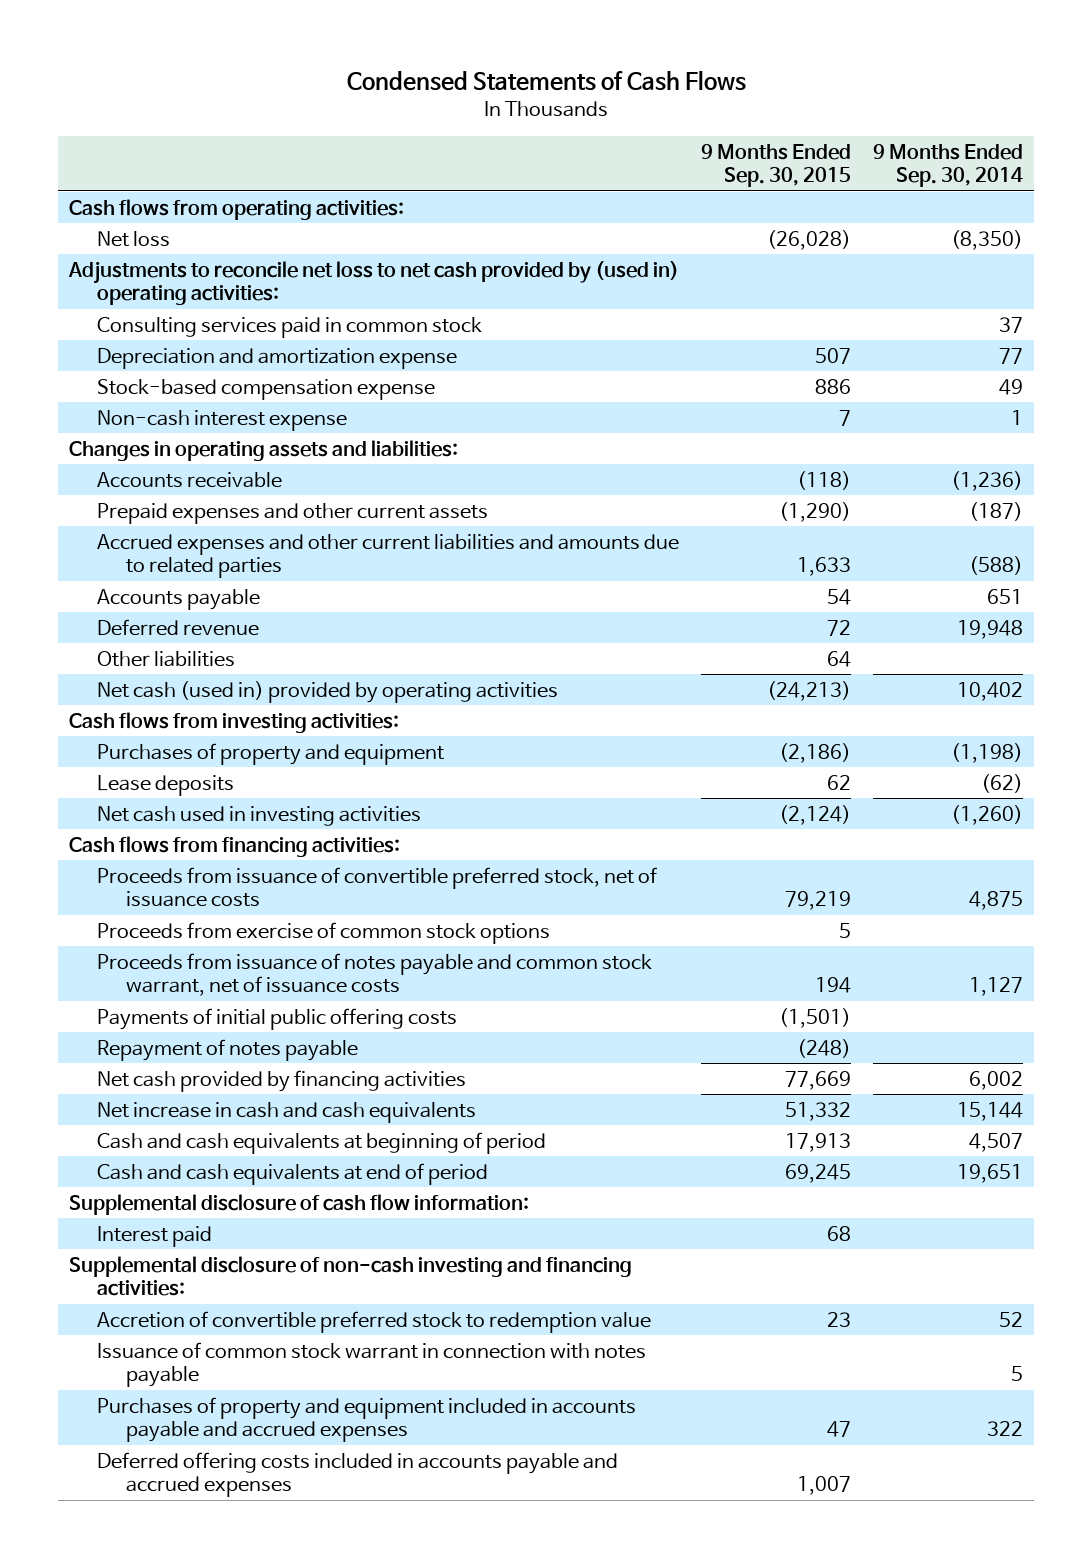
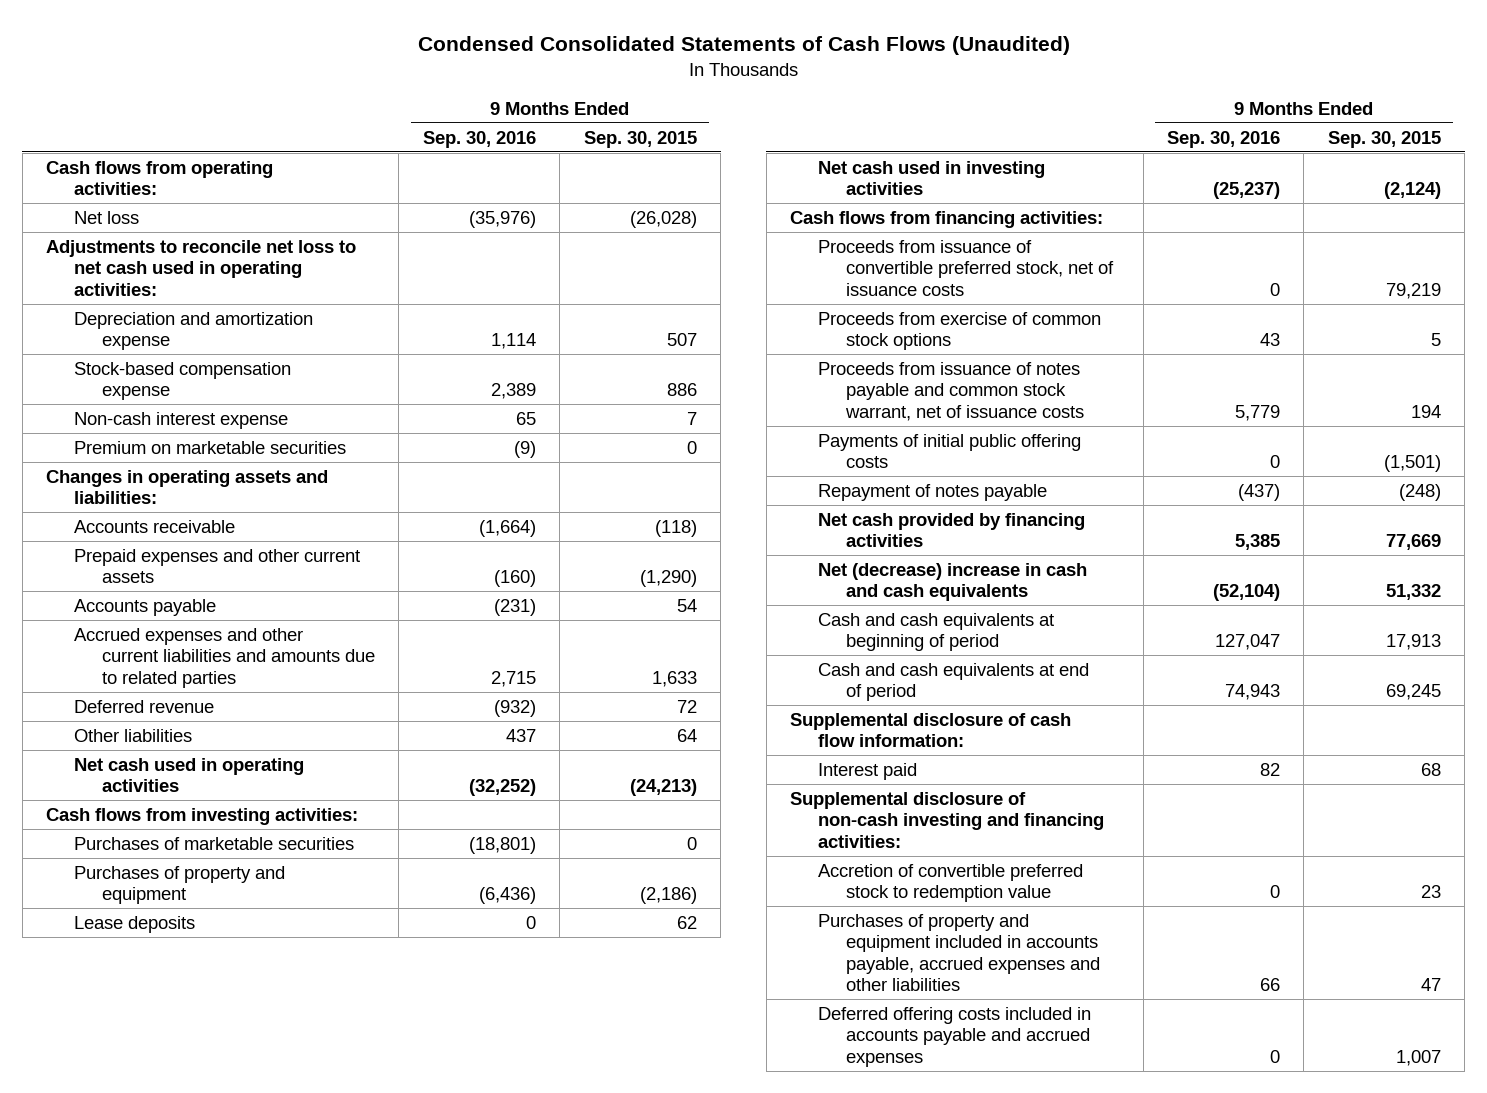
- Condensed Statements of Cash Flows
+ Condensed Consolidated Statements of Cash Flows (Unaudited)
- | 9 Months Ended Sep. 30, 2015 | 9 Months Ended Sep. 30, 2014
+ | 9 Months Ended Sep. 30, 2016 | 9 Months Ended Sep. 30, 2015
- Adjustments to reconcile net loss to net cash provided by (used in) operating activities:
- Consulting services paid in common stock | | 37
+ Adjustments to reconcile net loss to net cash used in operating activities:
+ Premium on marketable securities | (9) | 0
moved down: Accrued expenses and other current liabilities and amounts due to related parties | 2,715 | 1,633
- Net cash (used in) provided by operating activities | (24,213) | 10,402
+ Net cash used in operating activities | (32,252) | (24,213)
+ Purchases of marketable securities | (18,801) | 0
- Net increase in cash and cash equivalents | 51,332 | 15,144
+ Net (decrease) increase in cash and cash equivalents | (52,104) | 51,332
- Issuance of common stock warrant in connection with notes payable | | 5
- Purchases of property and equipment included in accounts payable and accrued expenses | 47 | 322
+ Purchases of property and equipment included in accounts payable, accrued expenses and other liabilities | 66 | 47

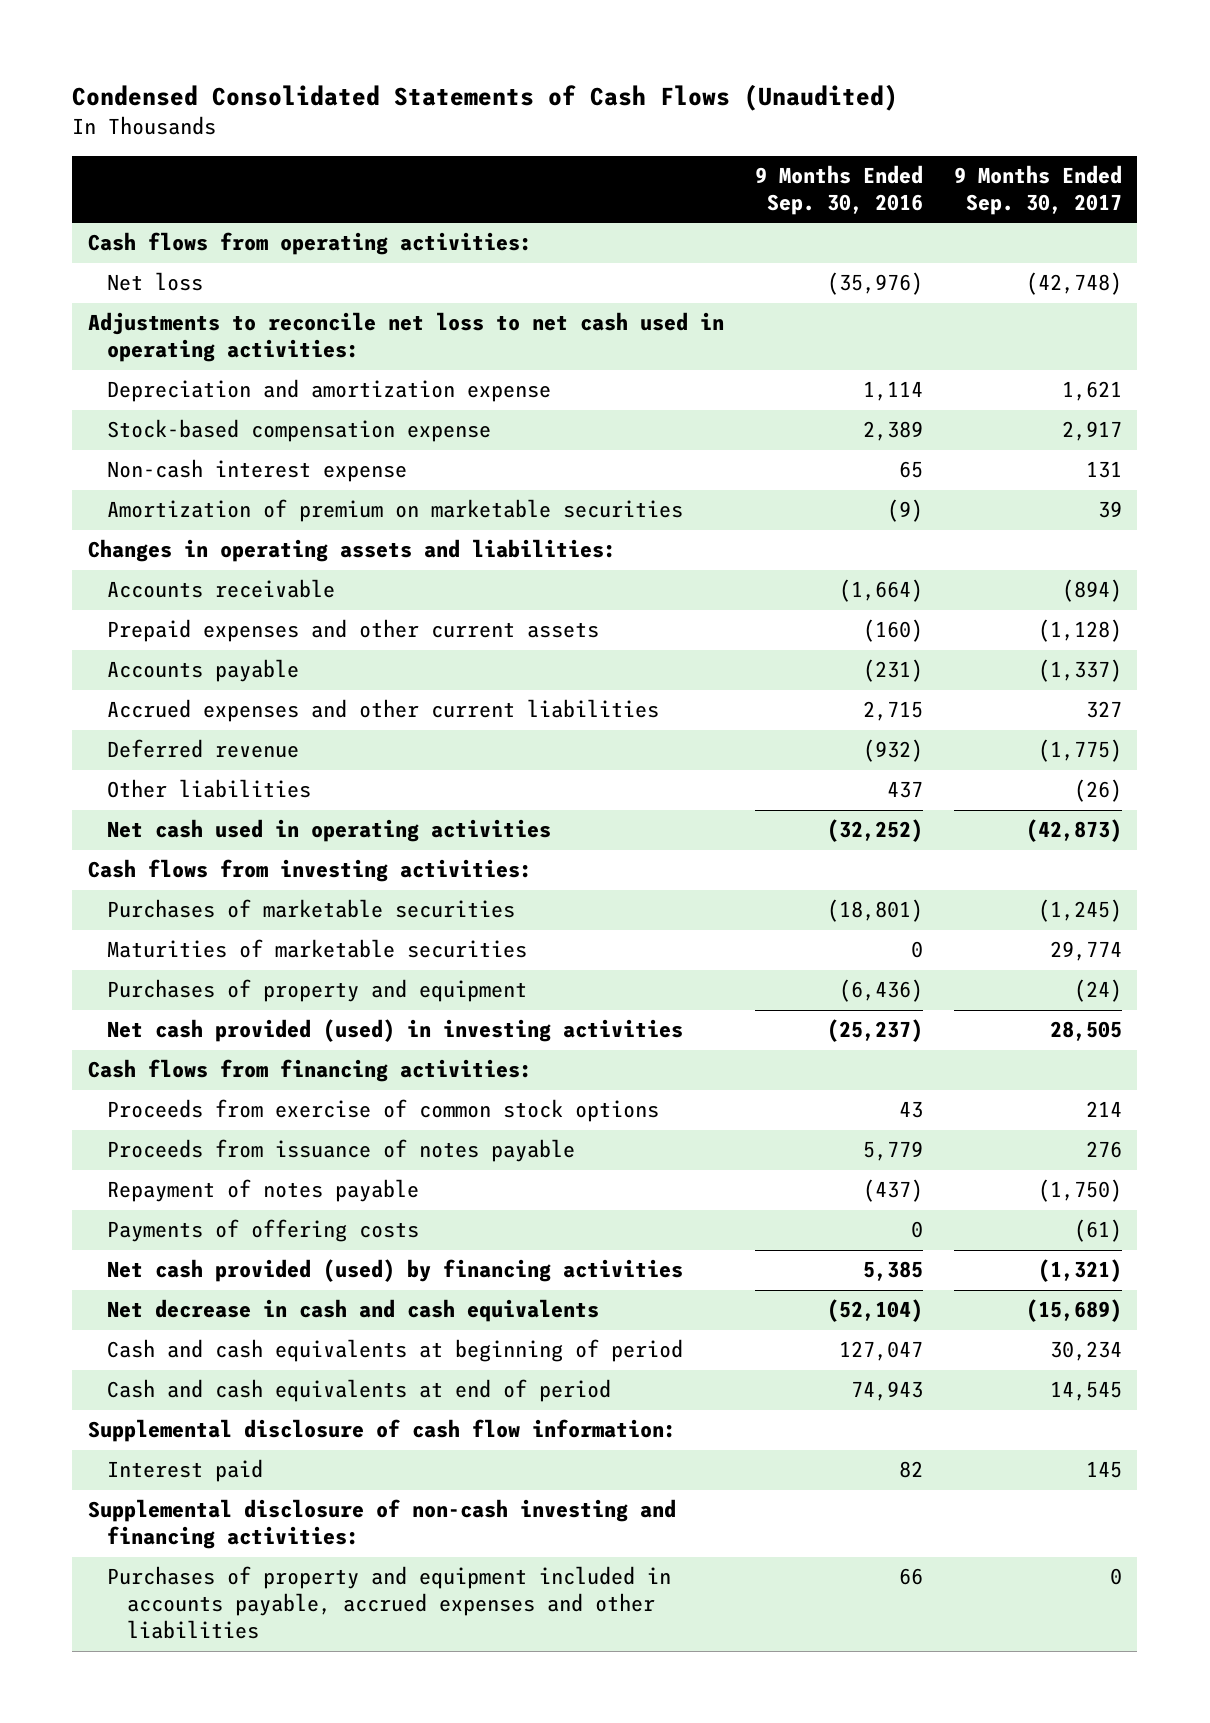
- | 9 Months Ended Sep. 30, 2016 | 9 Months Ended Sep. 30, 2015
+ | 9 Months Ended Sep. 30, 2016 | 9 Months Ended Sep. 30, 2017
- Premium on marketable securities | (9) | 0
+ Amortization of premium on marketable securities | (9) | 39
- Accrued expenses and other current liabilities and amounts due to related parties | 2,715 | 1,633
+ Accrued expenses and other current liabilities | 2,715 | 327
+ Maturities of marketable securities | 0 | 29,774
- Lease deposits | 0 | 62
- Net cash used in investing activities | (25,237) | (2,124)
+ Net cash provided (used) in investing activities | (25,237) | 28,505
- Proceeds from issuance of convertible preferred stock, net of issuance costs | 0 | 79,219
- Proceeds from issuance of notes payable and common stock warrant, net of issuance costs | 5,779 | 194
- Payments of initial public offering costs | 0 | (1,501)
+ Proceeds from issuance of notes payable | 5,779 | 276
- Net cash provided by financing activities | 5,385 | 77,669
- Net (decrease) increase in cash and cash equivalents | (52,104) | 51,332
+ Payments of offering costs | 0 | (61)
+ Net cash provided (used) by financing activities | 5,385 | (1,321)
+ Net decrease in cash and cash equivalents | (52,104) | (15,689)
- Accretion of convertible preferred stock to redemption value | 0 | 23
- Deferred offering costs included in accounts payable and accrued expenses | 0 | 1,007

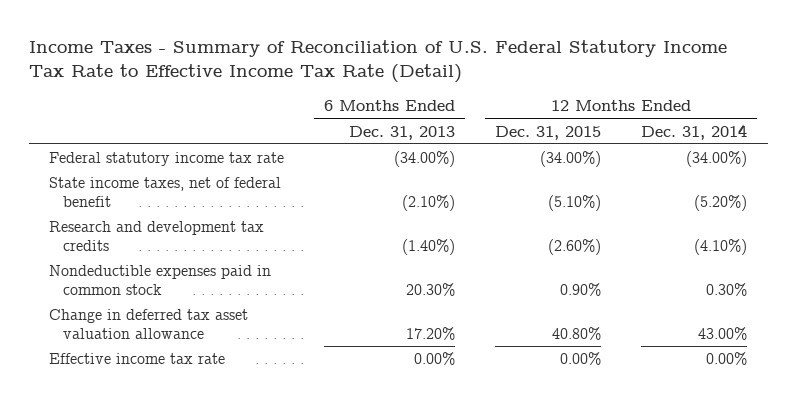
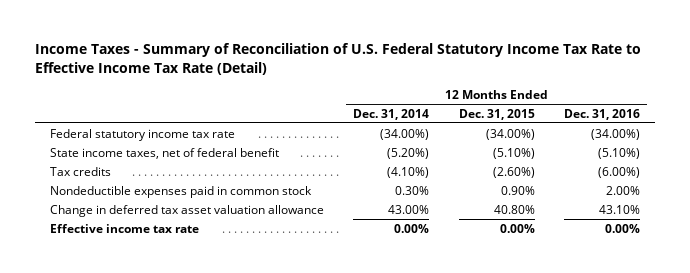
- | 6 Months Ended Dec. 31, 2013 | 12 Months Ended Dec. 31, 2015 | 12 Months Ended Dec. 31, 2014
+ | 12 Months Ended Dec. 31, 2014 | 12 Months Ended Dec. 31, 2015 | 12 Months Ended Dec. 31, 2016
- Research and development tax credits | (1.40%) | (2.60%) | (4.10%)
+ Tax credits | (4.10%) | (2.60%) | (6.00%)

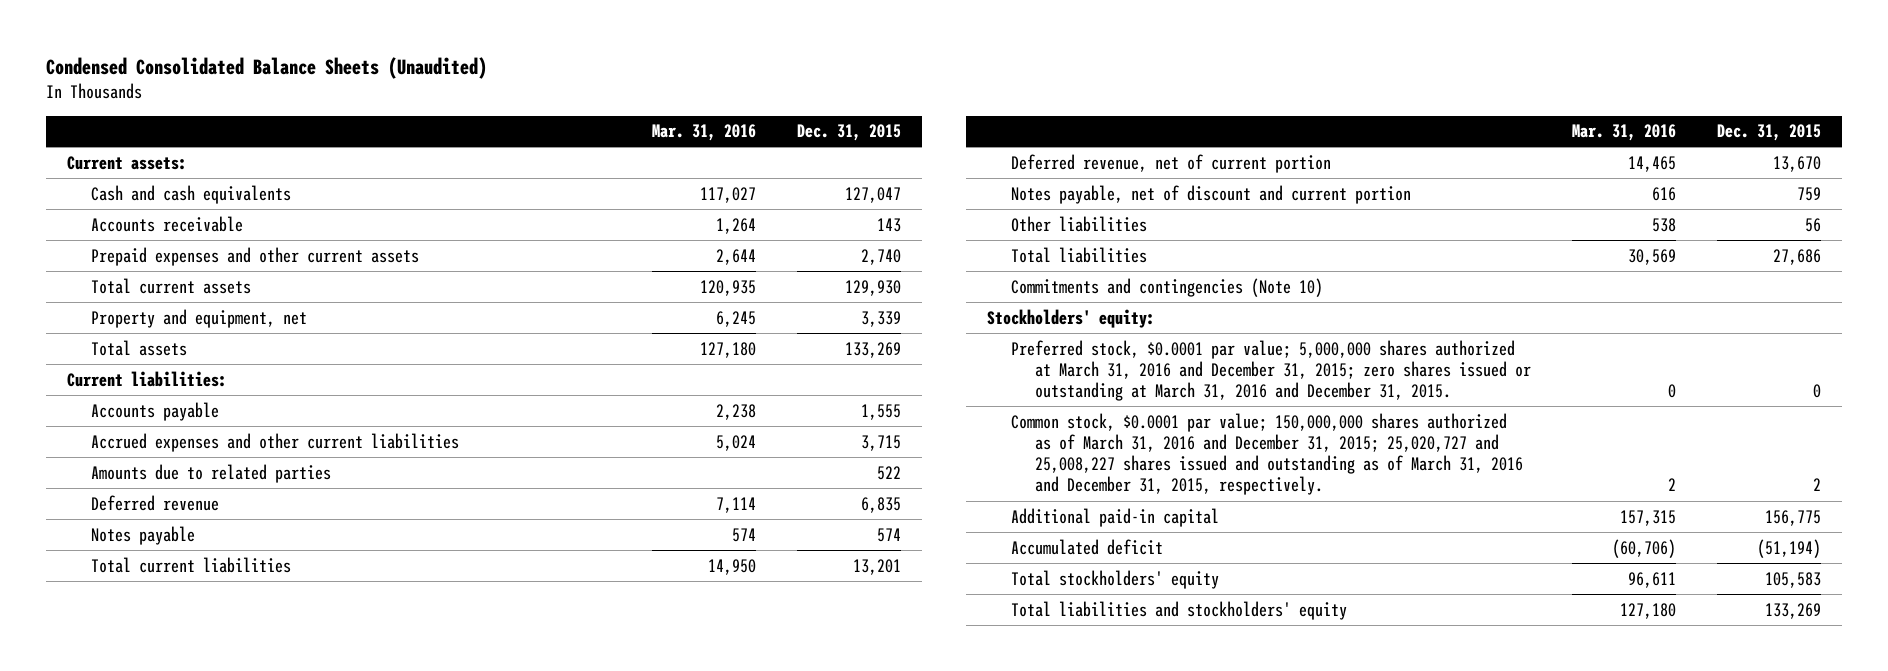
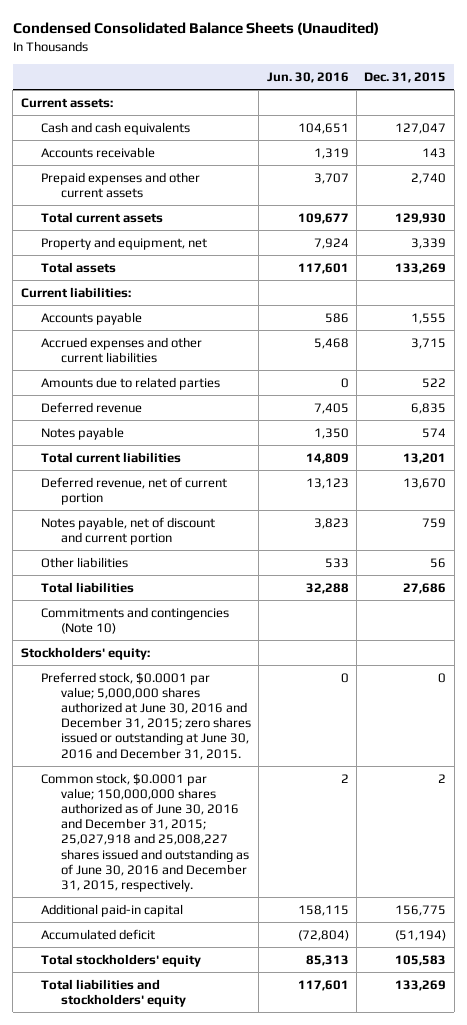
- | Mar. 31, 2016 | Dec. 31, 2015
+ | Jun. 30, 2016 | Dec. 31, 2015
- Preferred stock, $0.0001 par value; 5,000,000 shares authorized at March 31, 2016 and December 31, 2015; zero shares issued or outstanding at March 31, 2016 and December 31, 2015. | 0 | 0
- Common stock, $0.0001 par value; 150,000,000 shares authorized as of March 31, 2016 and December 31, 2015; 25,020,727 and 25,008,227 shares issued and outstanding as of March 31, 2016 and December 31, 2015, respectively. | 2 | 2
+ Preferred stock, $0.0001 par value; 5,000,000 shares authorized at June 30, 2016 and December 31, 2015; zero shares issued or outstanding at June 30, 2016 and December 31, 2015. | 0 | 0
+ Common stock, $0.0001 par value; 150,000,000 shares authorized as of June 30, 2016 and December 31, 2015; 25,027,918 and 25,008,227 shares issued and outstanding as of June 30, 2016 and December 31, 2015, respectively. | 2 | 2

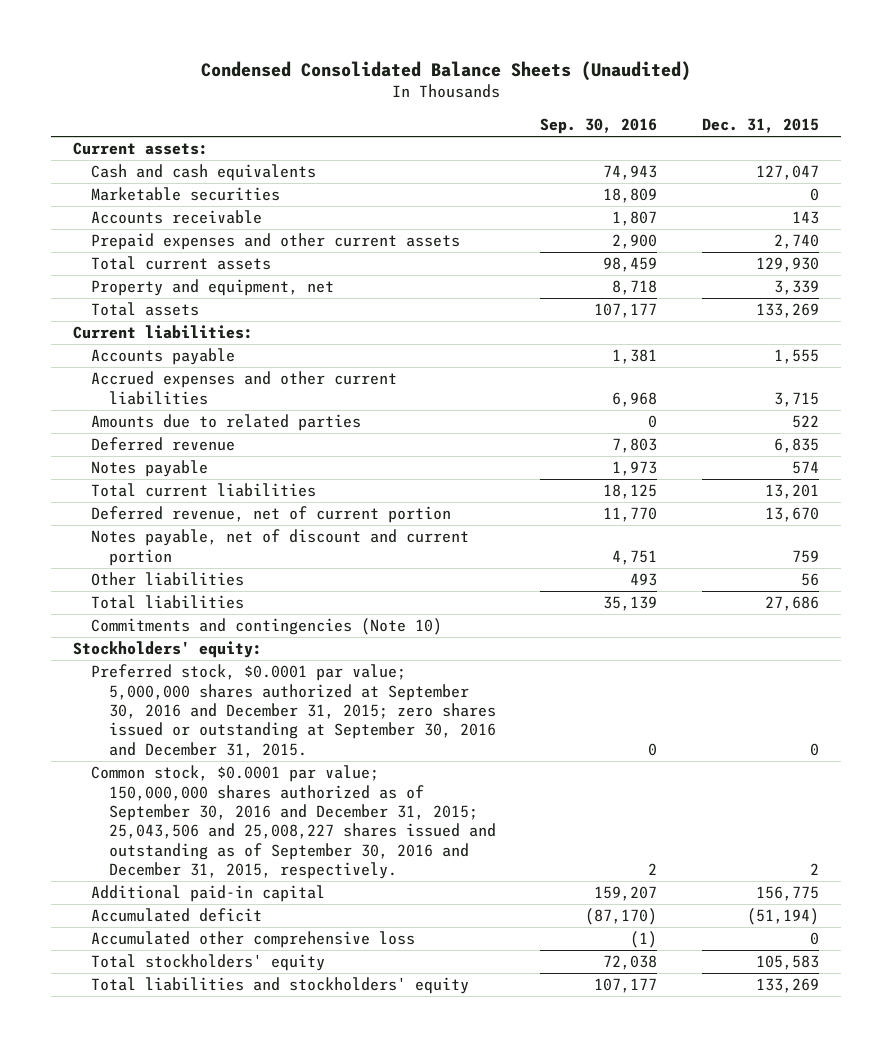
- | Jun. 30, 2016 | Dec. 31, 2015
+ | Sep. 30, 2016 | Dec. 31, 2015
+ Marketable securities | 18,809 | 0
- Preferred stock, $0.0001 par value; 5,000,000 shares authorized at June 30, 2016 and December 31, 2015; zero shares issued or outstanding at June 30, 2016 and December 31, 2015. | 0 | 0
- Common stock, $0.0001 par value; 150,000,000 shares authorized as of June 30, 2016 and December 31, 2015; 25,027,918 and 25,008,227 shares issued and outstanding as of June 30, 2016 and December 31, 2015, respectively. | 2 | 2
+ Preferred stock, $0.0001 par value; 5,000,000 shares authorized at September 30, 2016 and December 31, 2015; zero shares issued or outstanding at September 30, 2016 and December 31, 2015. | 0 | 0
+ Common stock, $0.0001 par value; 150,000,000 shares authorized as of September 30, 2016 and December 31, 2015; 25,043,506 and 25,008,227 shares issued and outstanding as of September 30, 2016 and December 31, 2015, respectively. | 2 | 2
+ Accumulated other comprehensive loss | (1) | 0

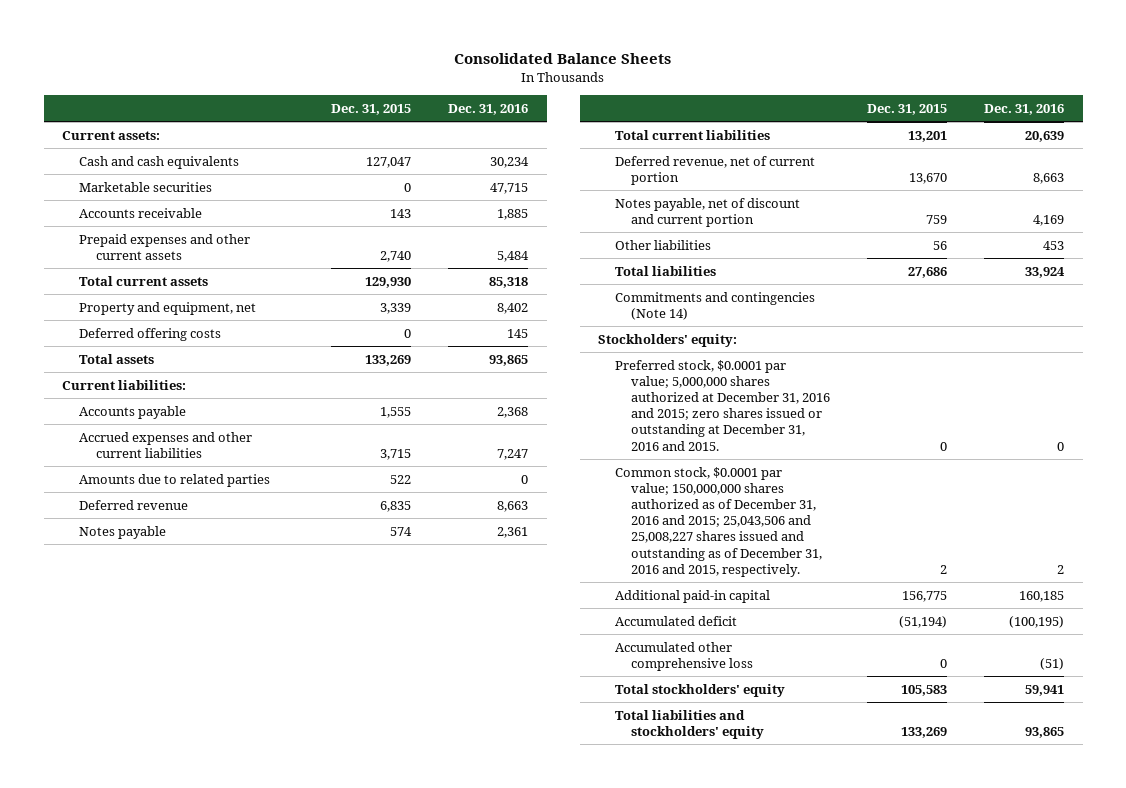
- Condensed Consolidated Balance Sheets (Unaudited)
+ Consolidated Balance Sheets
- | Sep. 30, 2016 | Dec. 31, 2015
+ | Dec. 31, 2015 | Dec. 31, 2016
+ Deferred offering costs | 0 | 145
- Commitments and contingencies (Note 10)
+ Commitments and contingencies (Note 14)
- Preferred stock, $0.0001 par value; 5,000,000 shares authorized at September 30, 2016 and December 31, 2015; zero shares issued or outstanding at September 30, 2016 and December 31, 2015. | 0 | 0
- Common stock, $0.0001 par value; 150,000,000 shares authorized as of September 30, 2016 and December 31, 2015; 25,043,506 and 25,008,227 shares issued and outstanding as of September 30, 2016 and December 31, 2015, respectively. | 2 | 2
+ Preferred stock, $0.0001 par value; 5,000,000 shares authorized at December 31, 2016 and 2015; zero shares issued or outstanding at December 31, 2016 and 2015. | 0 | 0
+ Common stock, $0.0001 par value; 150,000,000 shares authorized as of December 31, 2016 and 2015; 25,043,506 and 25,008,227 shares issued and outstanding as of December 31, 2016 and 2015, respectively. | 2 | 2

